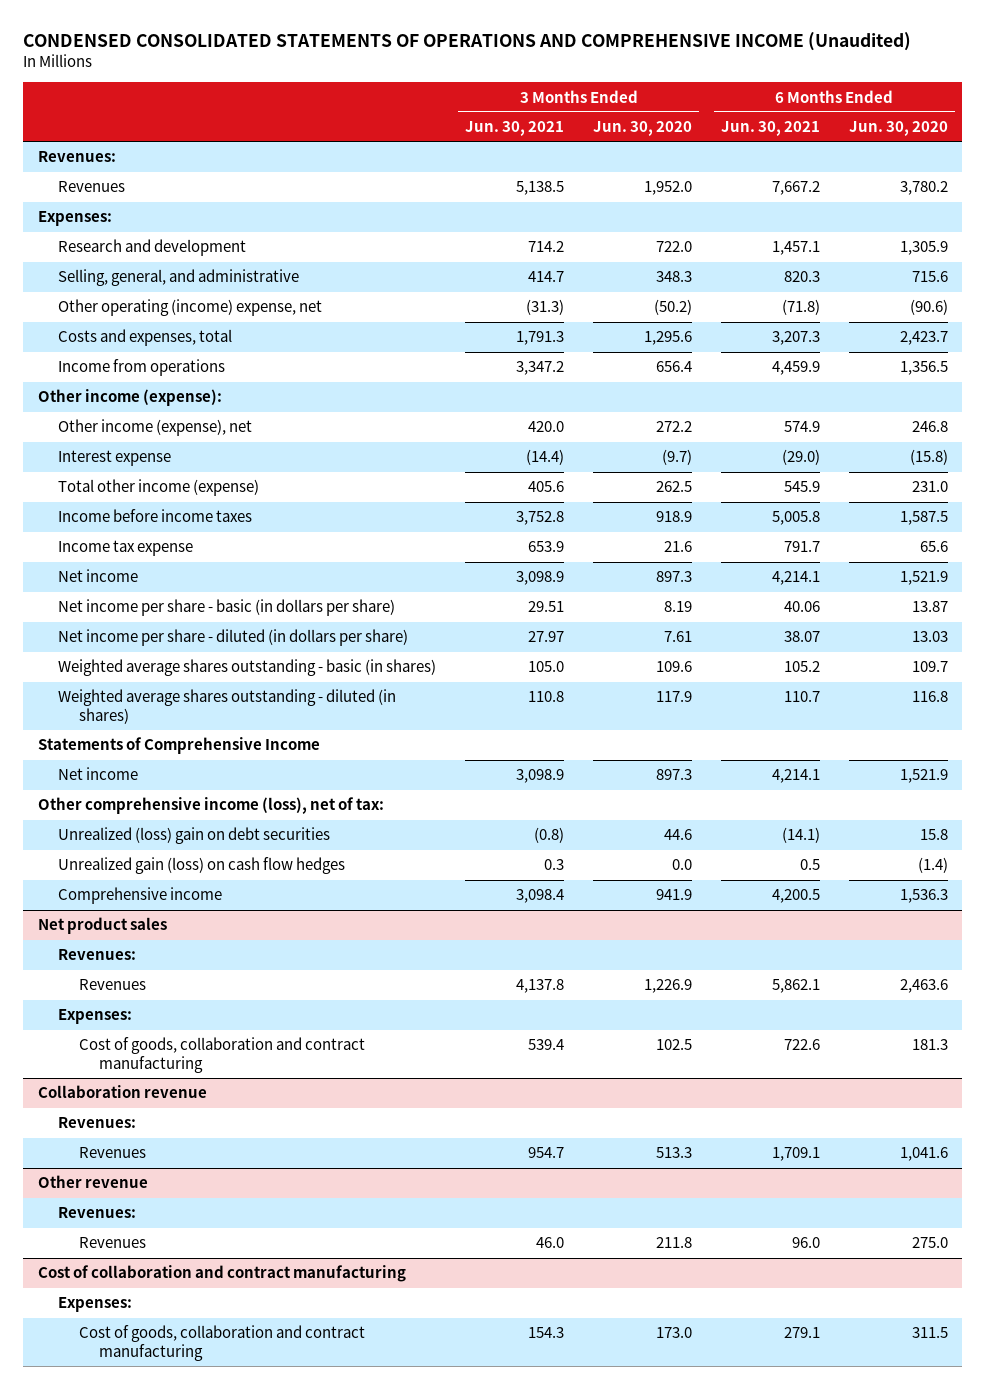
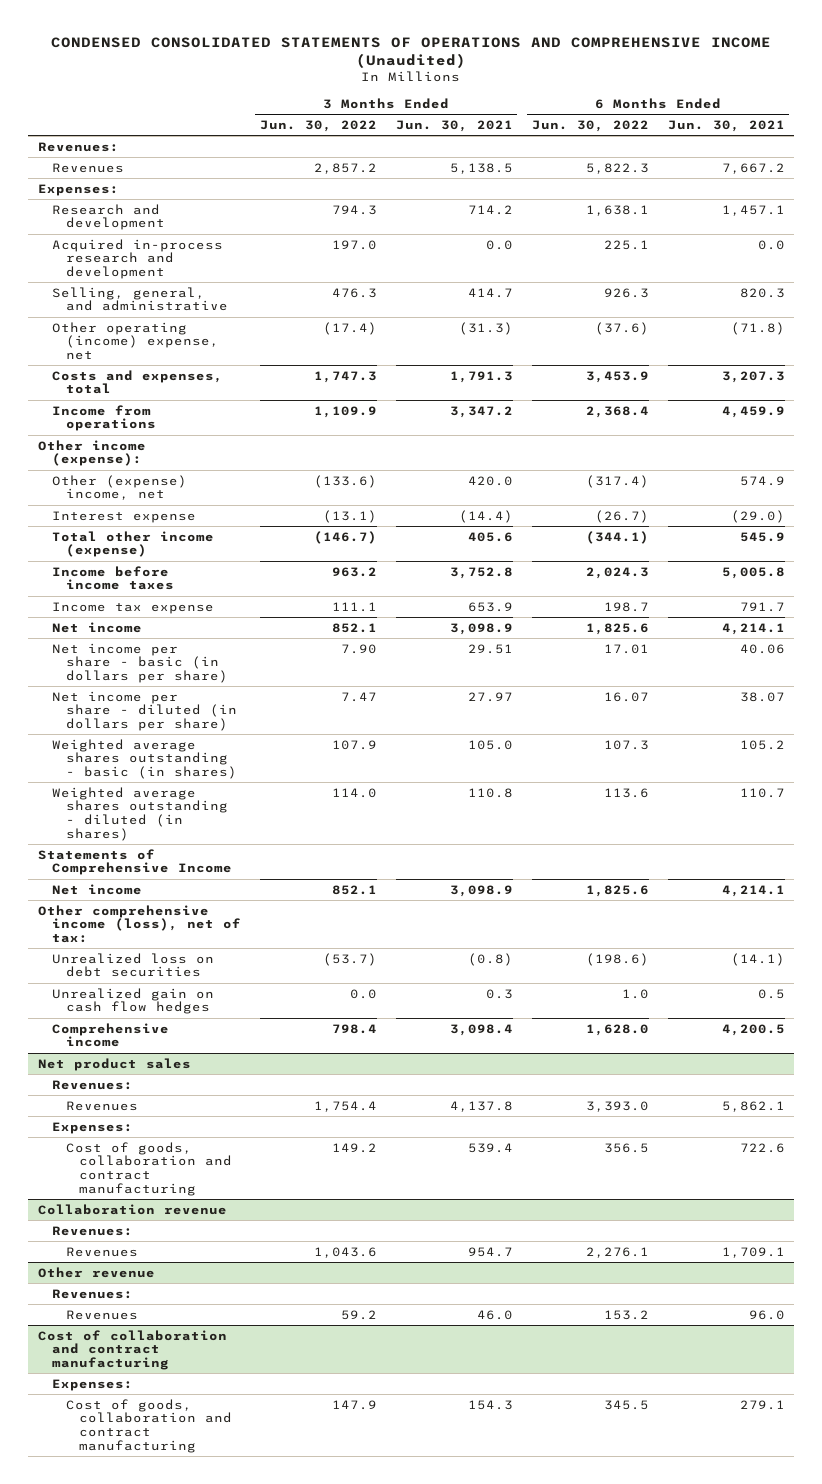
- | 3 Months Ended Jun. 30, 2021 | 3 Months Ended Jun. 30, 2020 | 6 Months Ended Jun. 30, 2021 | 6 Months Ended Jun. 30, 2020
+ | 3 Months Ended Jun. 30, 2022 | 3 Months Ended Jun. 30, 2021 | 6 Months Ended Jun. 30, 2022 | 6 Months Ended Jun. 30, 2021
+ Acquired in-process research and development | 197.0 | 0.0 | 225.1 | 0.0
- Other income (expense), net | 420.0 | 272.2 | 574.9 | 246.8
+ Other (expense) income, net | (133.6) | 420.0 | (317.4) | 574.9
- Unrealized (loss) gain on debt securities | (0.8) | 44.6 | (14.1) | 15.8
- Unrealized gain (loss) on cash flow hedges | 0.3 | 0.0 | 0.5 | (1.4)
+ Unrealized loss on debt securities | (53.7) | (0.8) | (198.6) | (14.1)
+ Unrealized gain on cash flow hedges | 0.0 | 0.3 | 1.0 | 0.5

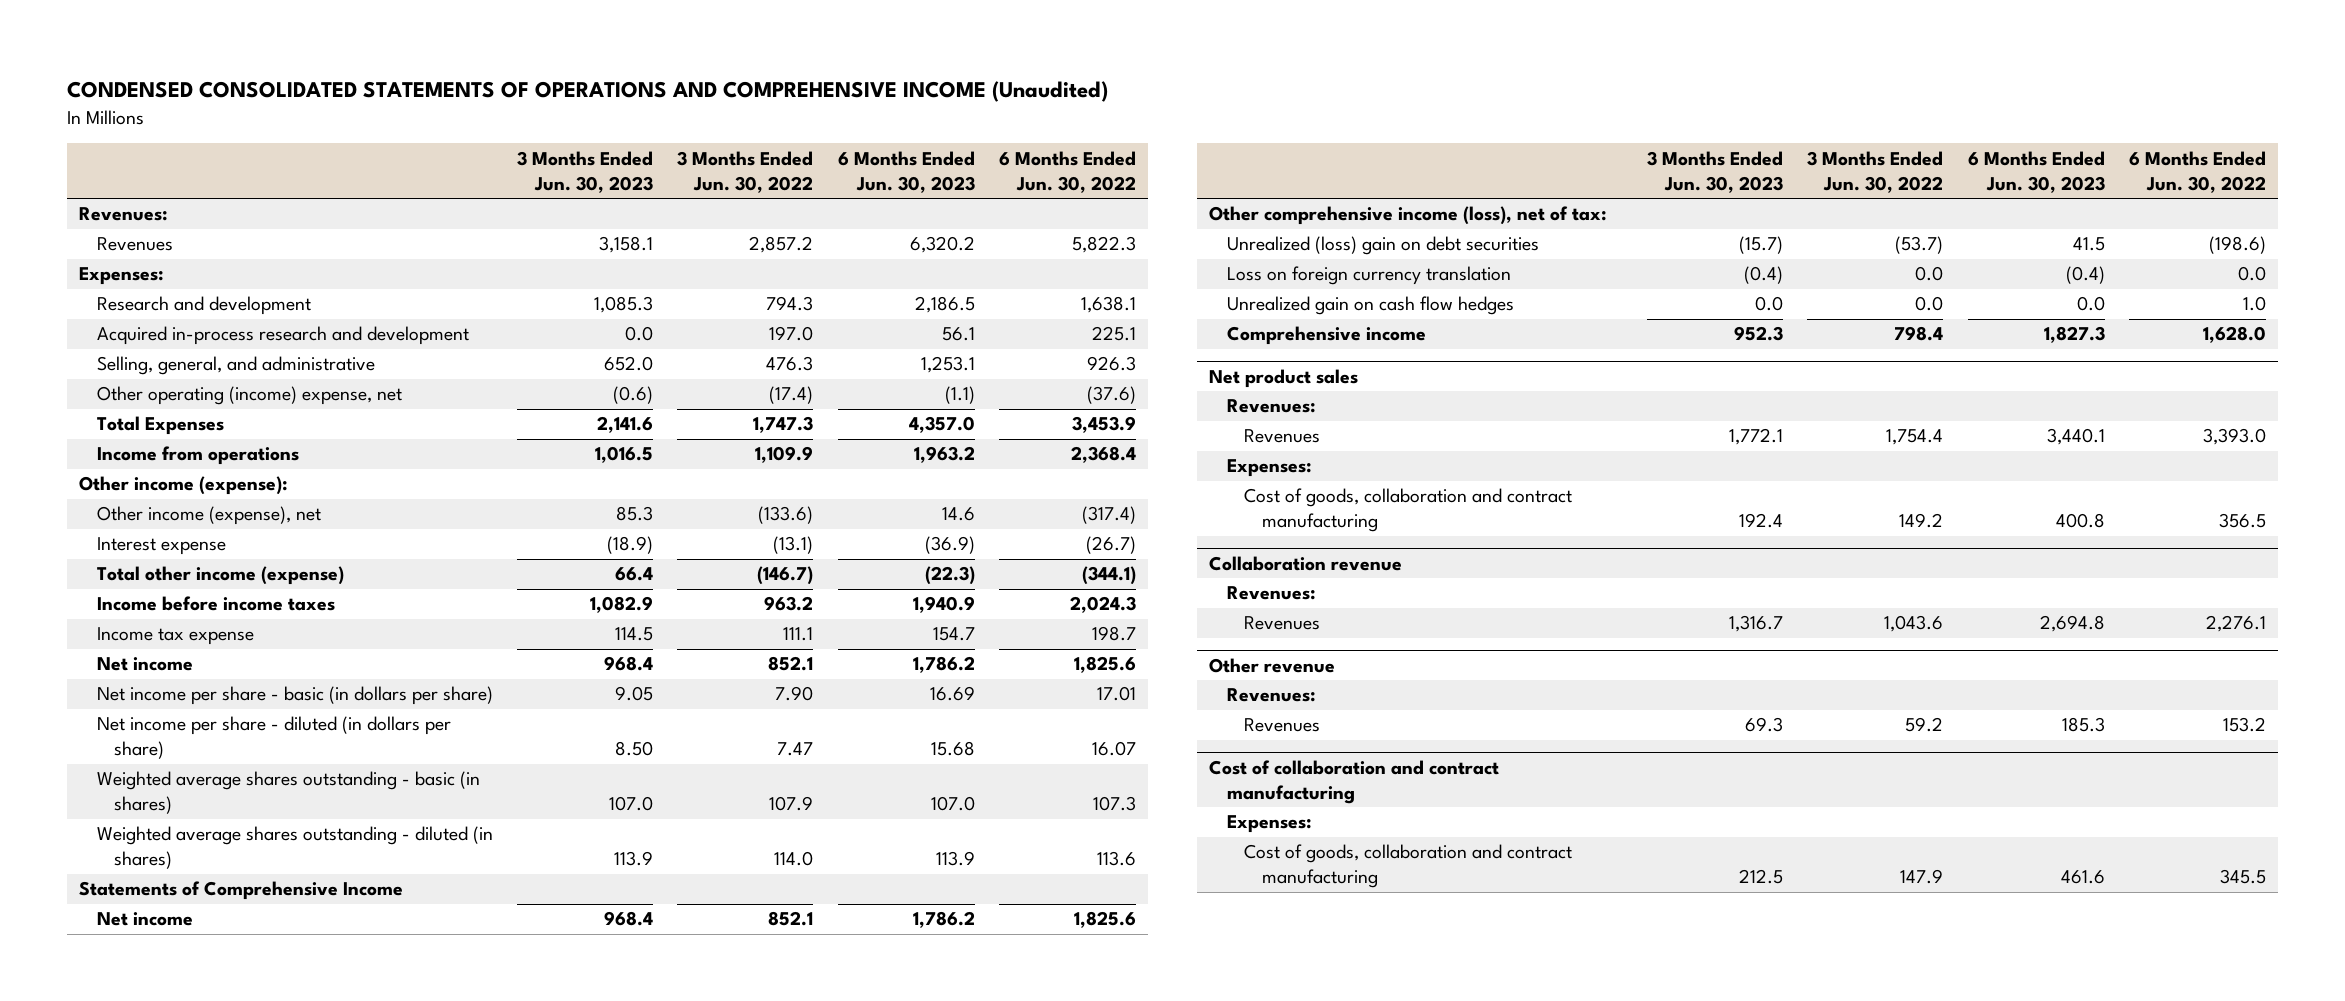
- | 3 Months Ended Jun. 30, 2022 | 3 Months Ended Jun. 30, 2021 | 6 Months Ended Jun. 30, 2022 | 6 Months Ended Jun. 30, 2021
+ | 3 Months Ended Jun. 30, 2023 | 3 Months Ended Jun. 30, 2022 | 6 Months Ended Jun. 30, 2023 | 6 Months Ended Jun. 30, 2022
- Costs and expenses, total | 1,747.3 | 1,791.3 | 3,453.9 | 3,207.3
+ Total Expenses | 2,141.6 | 1,747.3 | 4,357.0 | 3,453.9
- Other (expense) income, net | (133.6) | 420.0 | (317.4) | 574.9
+ Other income (expense), net | 85.3 | (133.6) | 14.6 | (317.4)
- Unrealized loss on debt securities | (53.7) | (0.8) | (198.6) | (14.1)
+ Unrealized (loss) gain on debt securities | (15.7) | (53.7) | 41.5 | (198.6)
+ Loss on foreign currency translation | (0.4) | 0.0 | (0.4) | 0.0

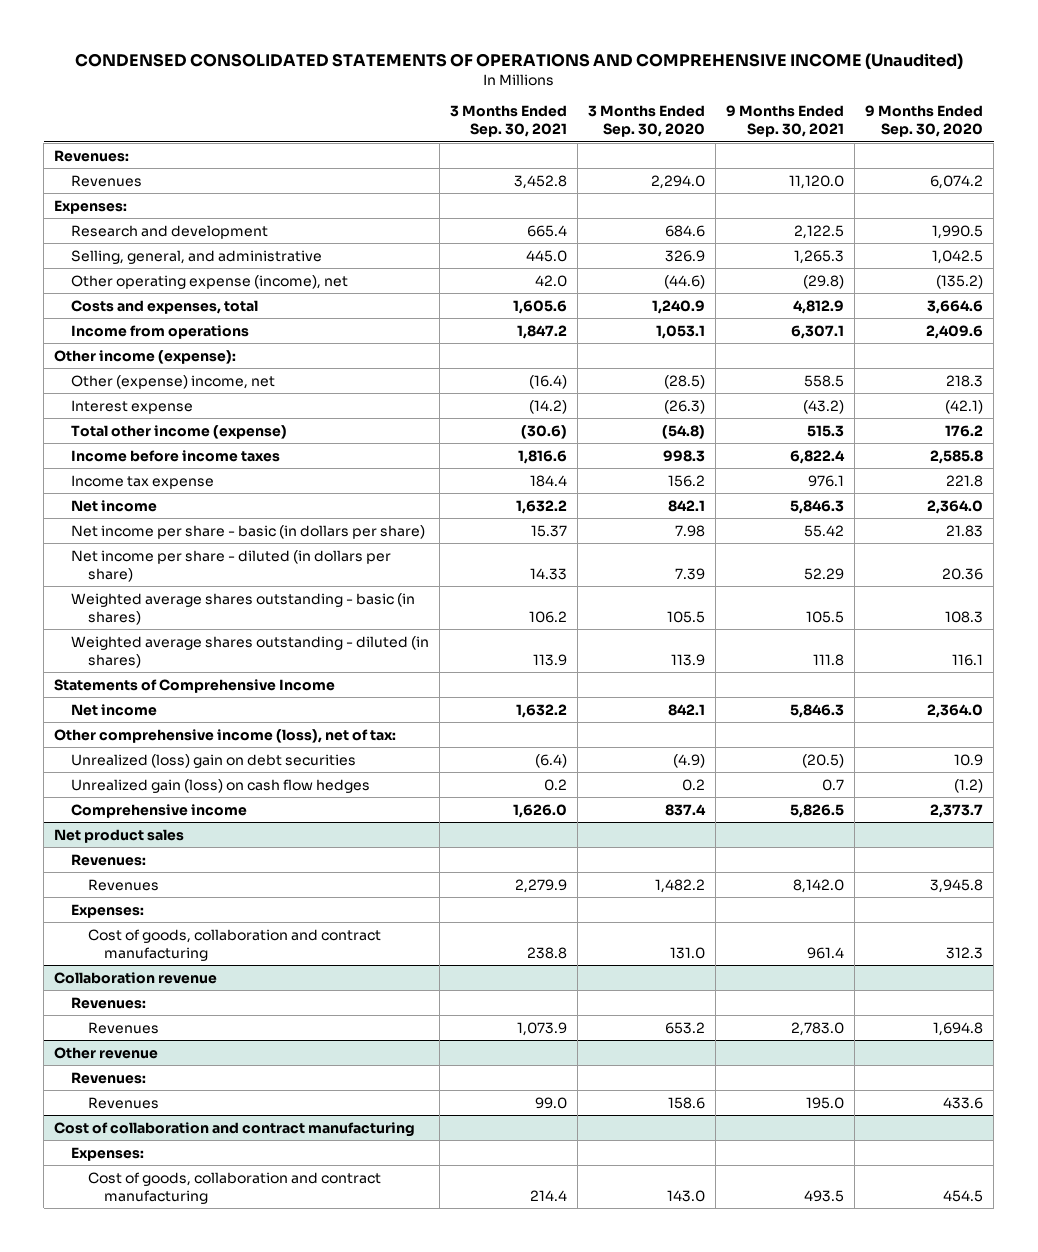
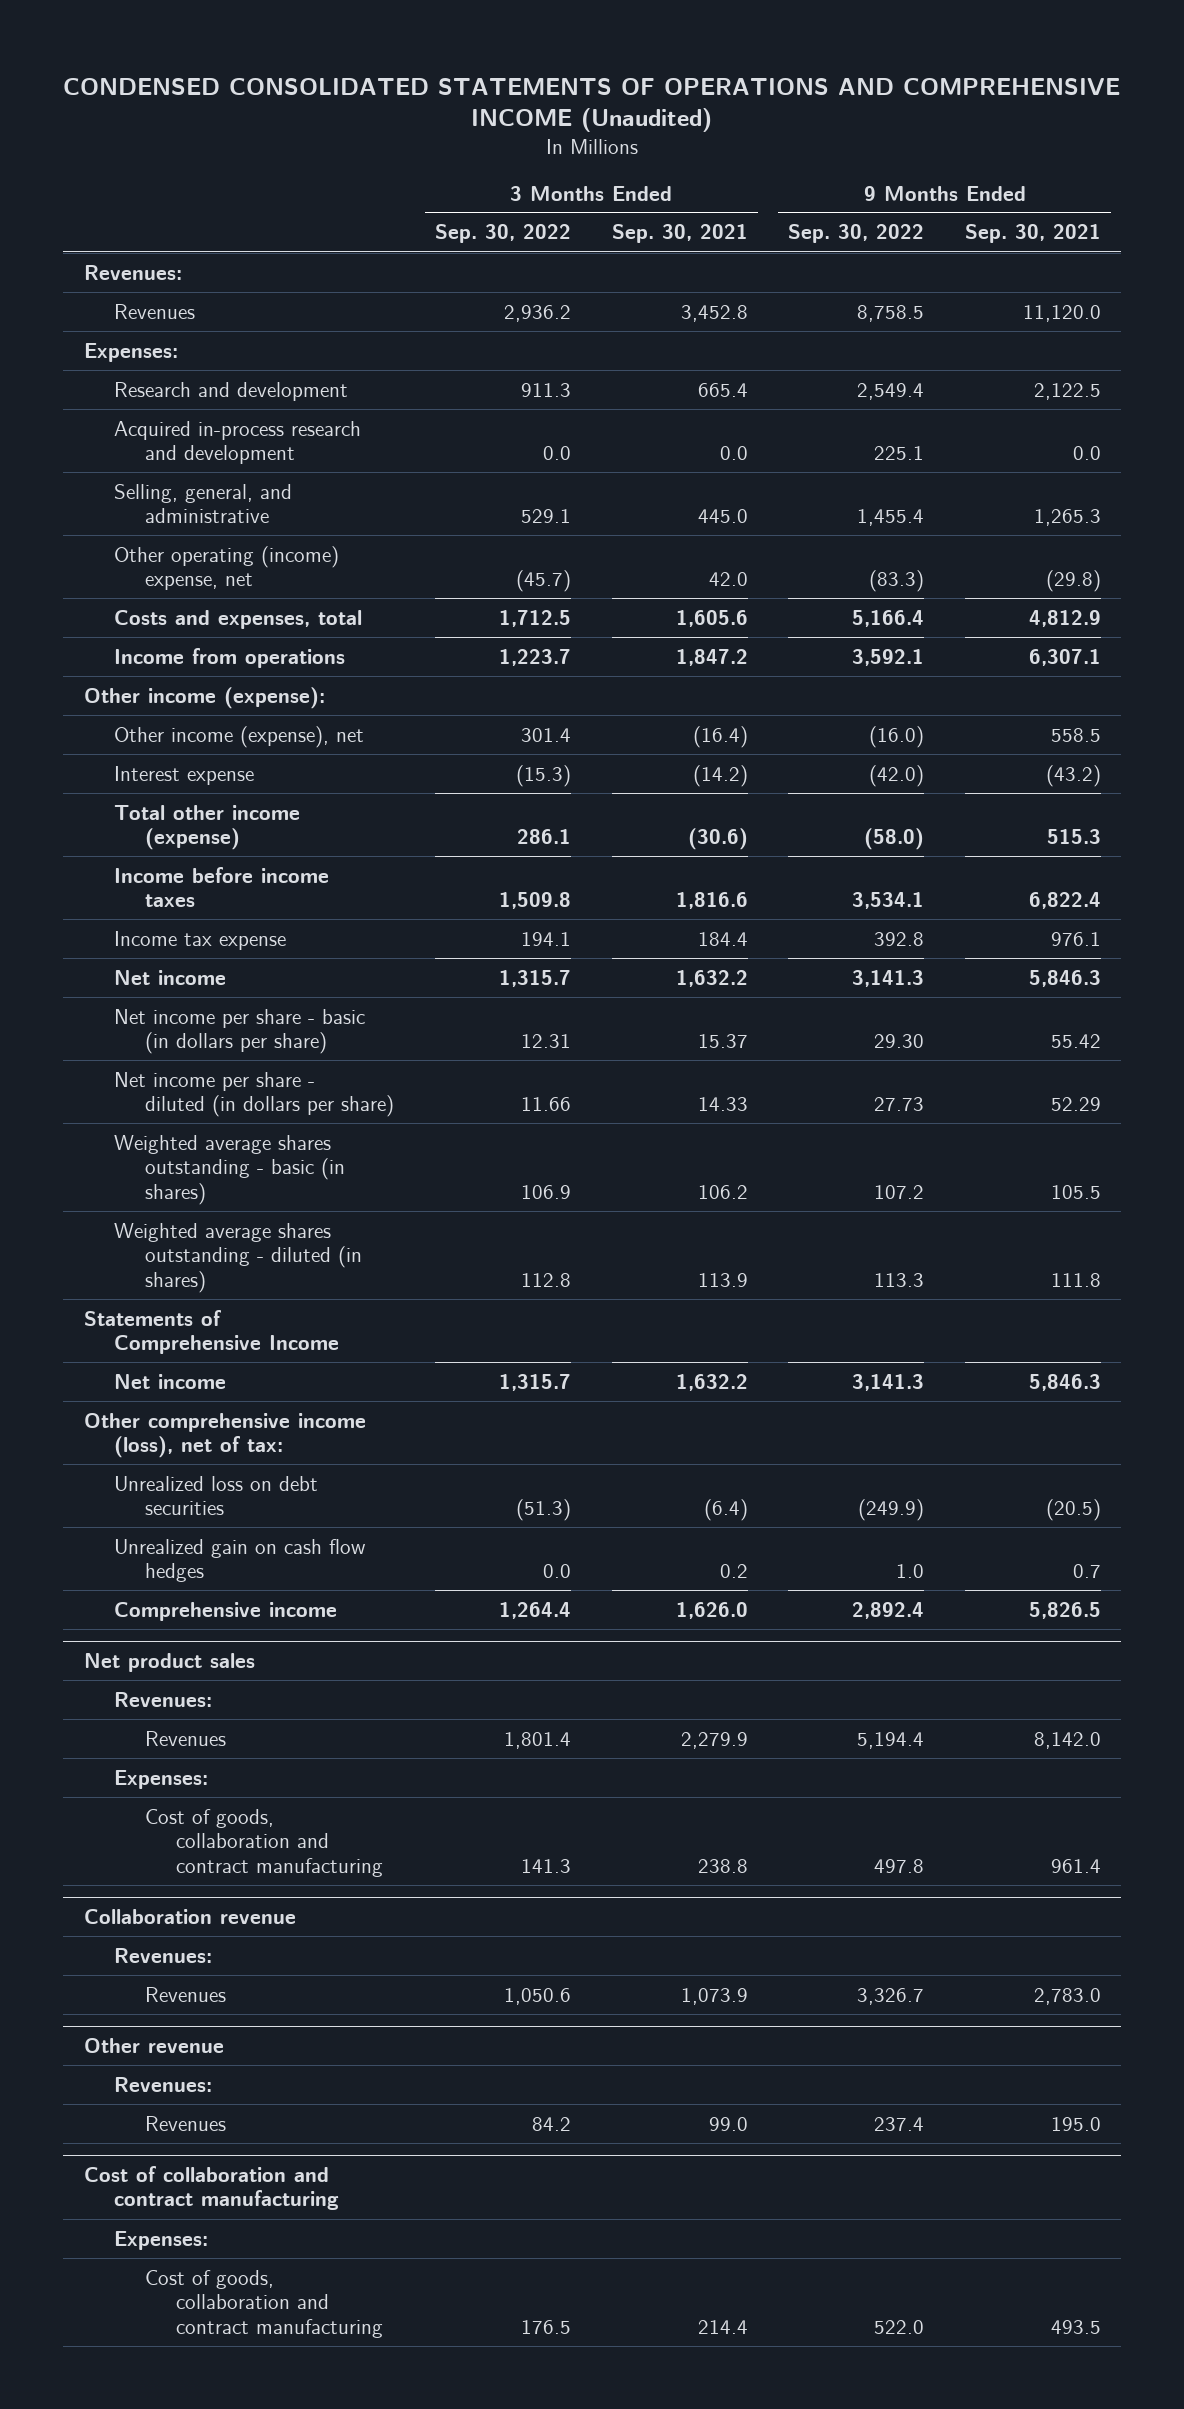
- | 3 Months Ended Sep. 30, 2021 | 3 Months Ended Sep. 30, 2020 | 9 Months Ended Sep. 30, 2021 | 9 Months Ended Sep. 30, 2020
+ | 3 Months Ended Sep. 30, 2022 | 3 Months Ended Sep. 30, 2021 | 9 Months Ended Sep. 30, 2022 | 9 Months Ended Sep. 30, 2021
+ Acquired in-process research and development | 0.0 | 0.0 | 225.1 | 0.0
- Other operating expense (income), net | 42.0 | (44.6) | (29.8) | (135.2)
+ Other operating (income) expense, net | (45.7) | 42.0 | (83.3) | (29.8)
- Other (expense) income, net | (16.4) | (28.5) | 558.5 | 218.3
+ Other income (expense), net | 301.4 | (16.4) | (16.0) | 558.5
- Unrealized (loss) gain on debt securities | (6.4) | (4.9) | (20.5) | 10.9
- Unrealized gain (loss) on cash flow hedges | 0.2 | 0.2 | 0.7 | (1.2)
+ Unrealized loss on debt securities | (51.3) | (6.4) | (249.9) | (20.5)
+ Unrealized gain on cash flow hedges | 0.0 | 0.2 | 1.0 | 0.7

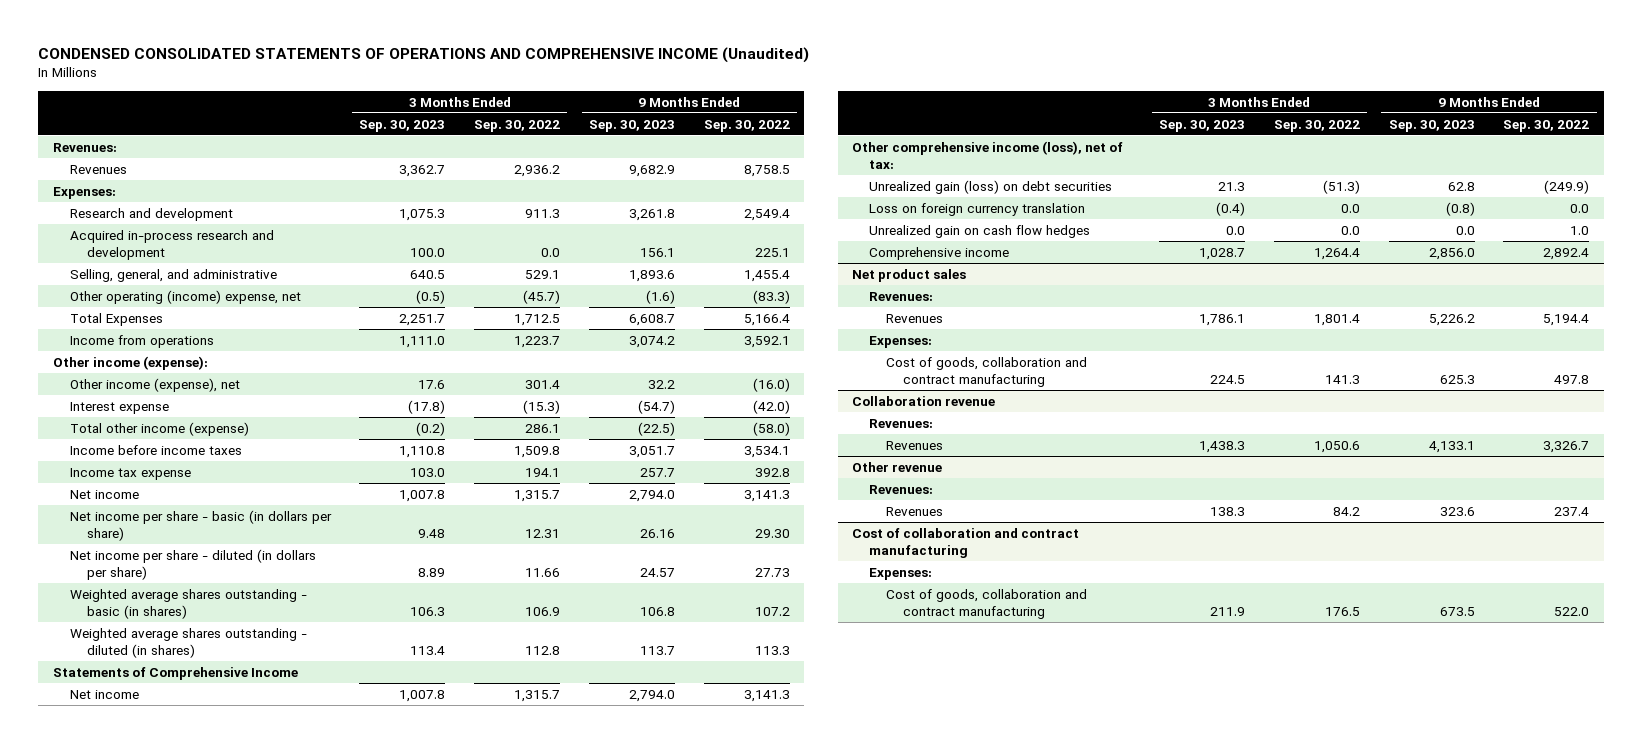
- | 3 Months Ended Sep. 30, 2022 | 3 Months Ended Sep. 30, 2021 | 9 Months Ended Sep. 30, 2022 | 9 Months Ended Sep. 30, 2021
+ | 3 Months Ended Sep. 30, 2023 | 3 Months Ended Sep. 30, 2022 | 9 Months Ended Sep. 30, 2023 | 9 Months Ended Sep. 30, 2022
- Costs and expenses, total | 1,712.5 | 1,605.6 | 5,166.4 | 4,812.9
+ Total Expenses | 2,251.7 | 1,712.5 | 6,608.7 | 5,166.4
- Unrealized loss on debt securities | (51.3) | (6.4) | (249.9) | (20.5)
+ Unrealized gain (loss) on debt securities | 21.3 | (51.3) | 62.8 | (249.9)
+ Loss on foreign currency translation | (0.4) | 0.0 | (0.8) | 0.0

